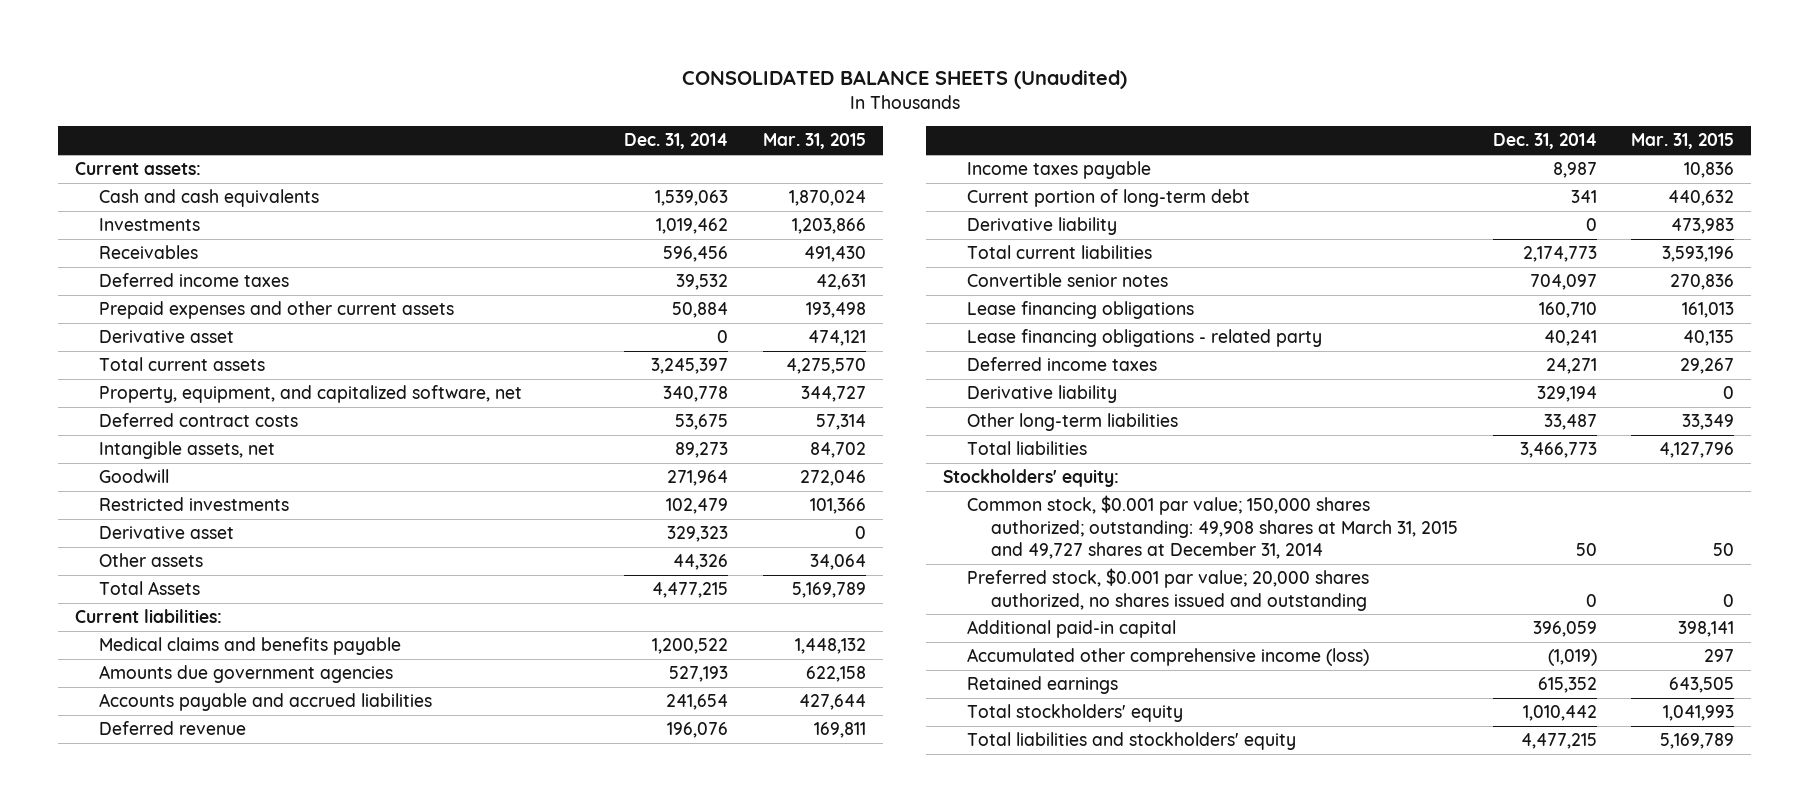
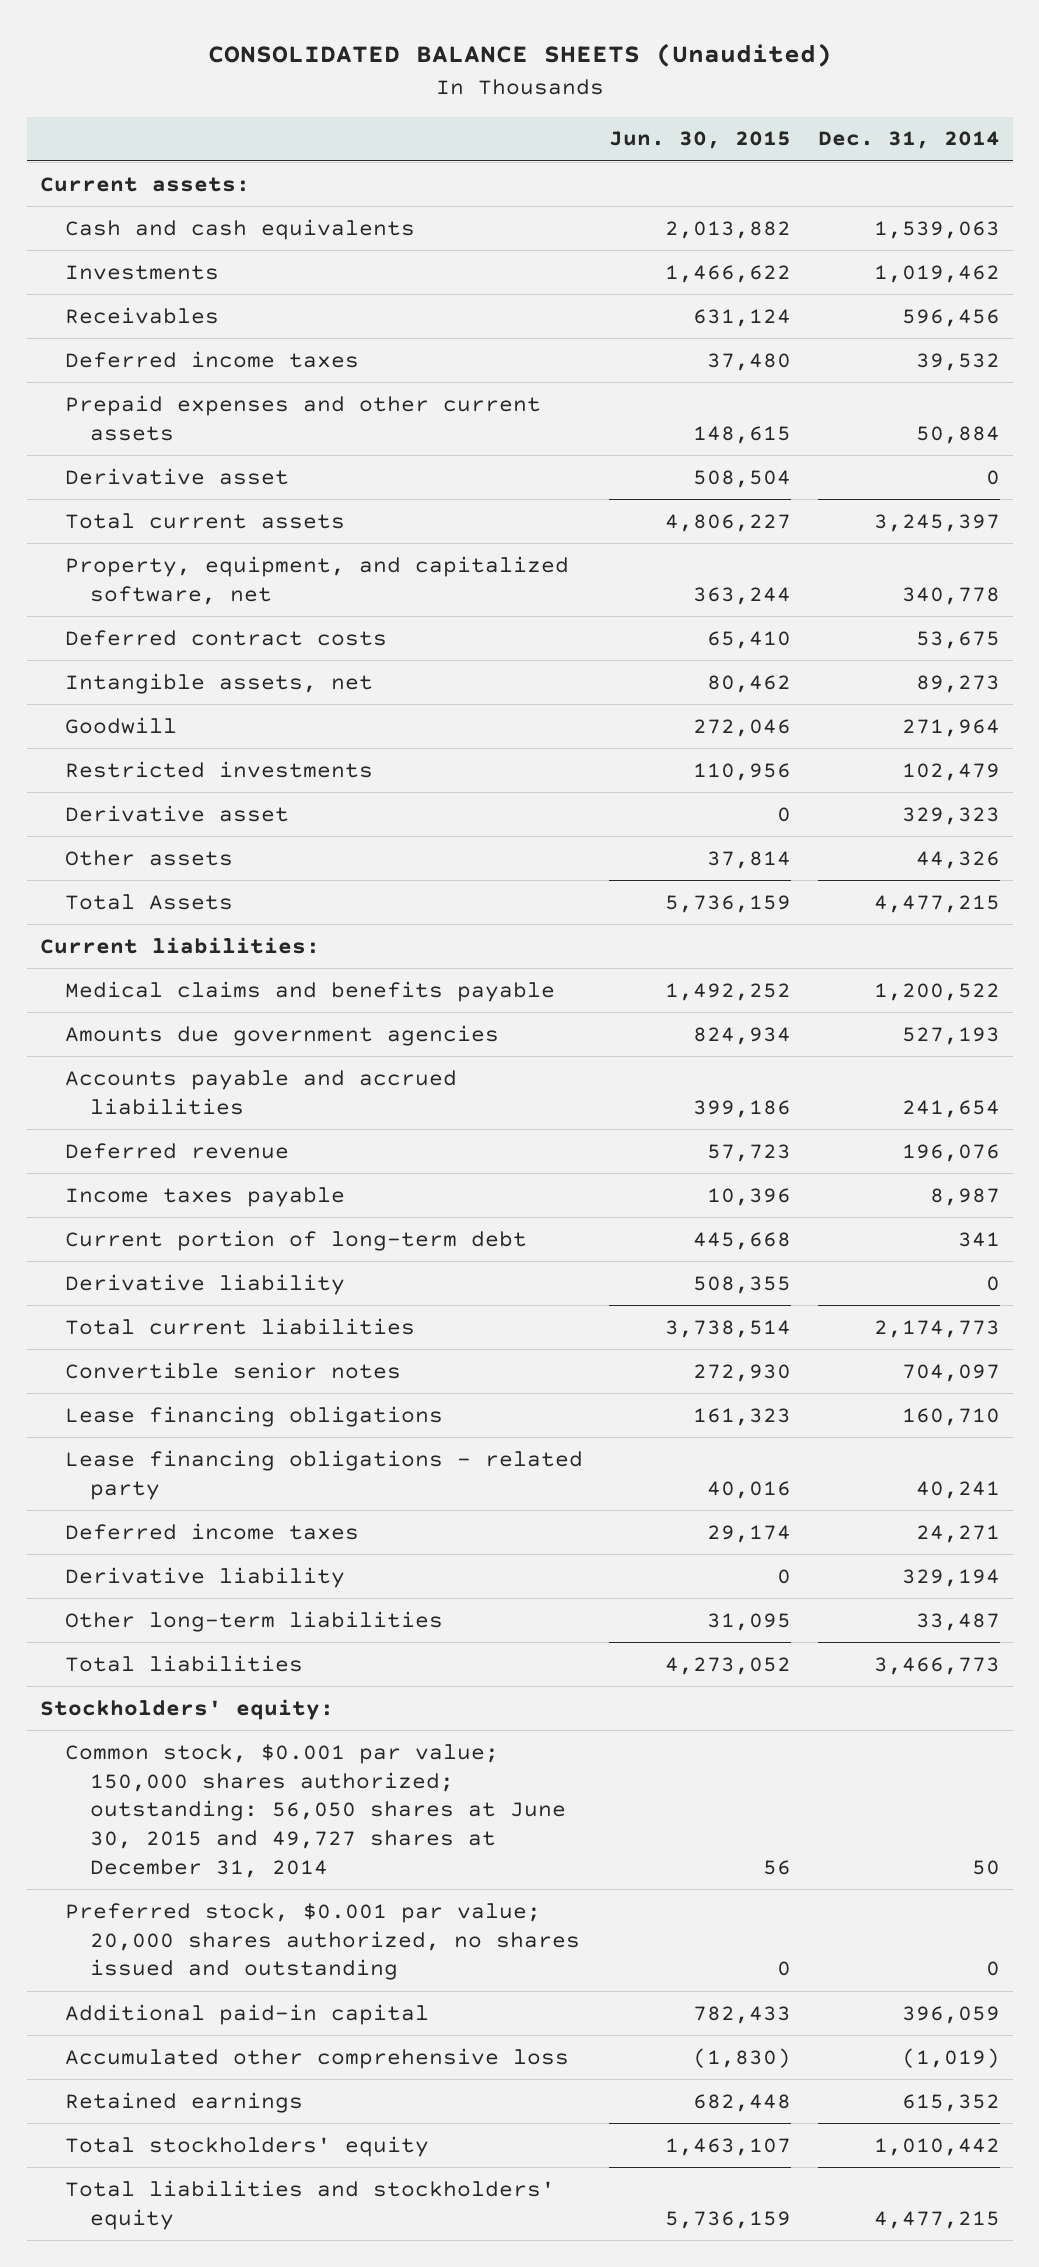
- | Dec. 31, 2014 | Mar. 31, 2015
+ | Jun. 30, 2015 | Dec. 31, 2014
- Common stock, $0.001 par value; 150,000 shares authorized; outstanding: 49,908 shares at March 31, 2015 and 49,727 shares at December 31, 2014 | 50 | 50
+ Common stock, $0.001 par value; 150,000 shares authorized; outstanding: 56,050 shares at June 30, 2015 and 49,727 shares at December 31, 2014 | 56 | 50
- Accumulated other comprehensive income (loss) | (1,019) | 297
+ Accumulated other comprehensive loss | (1,830) | (1,019)

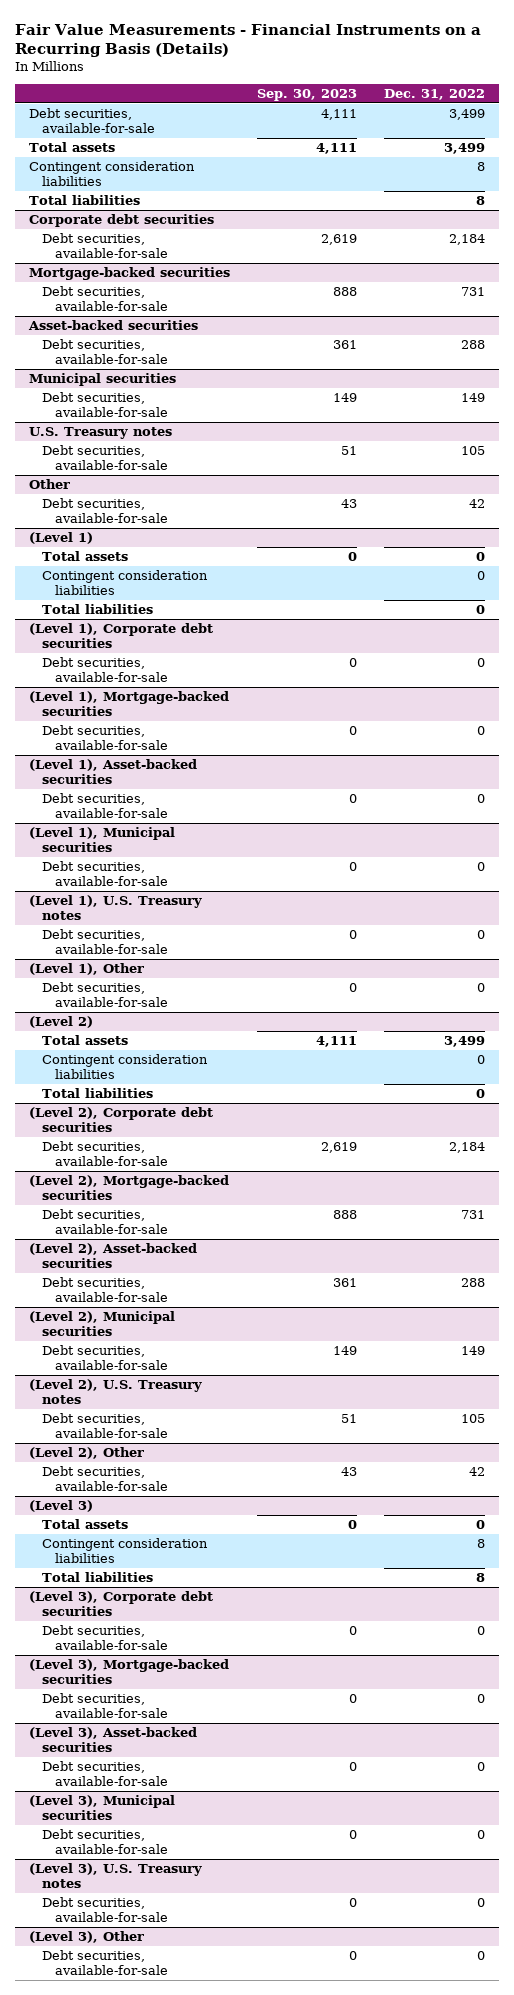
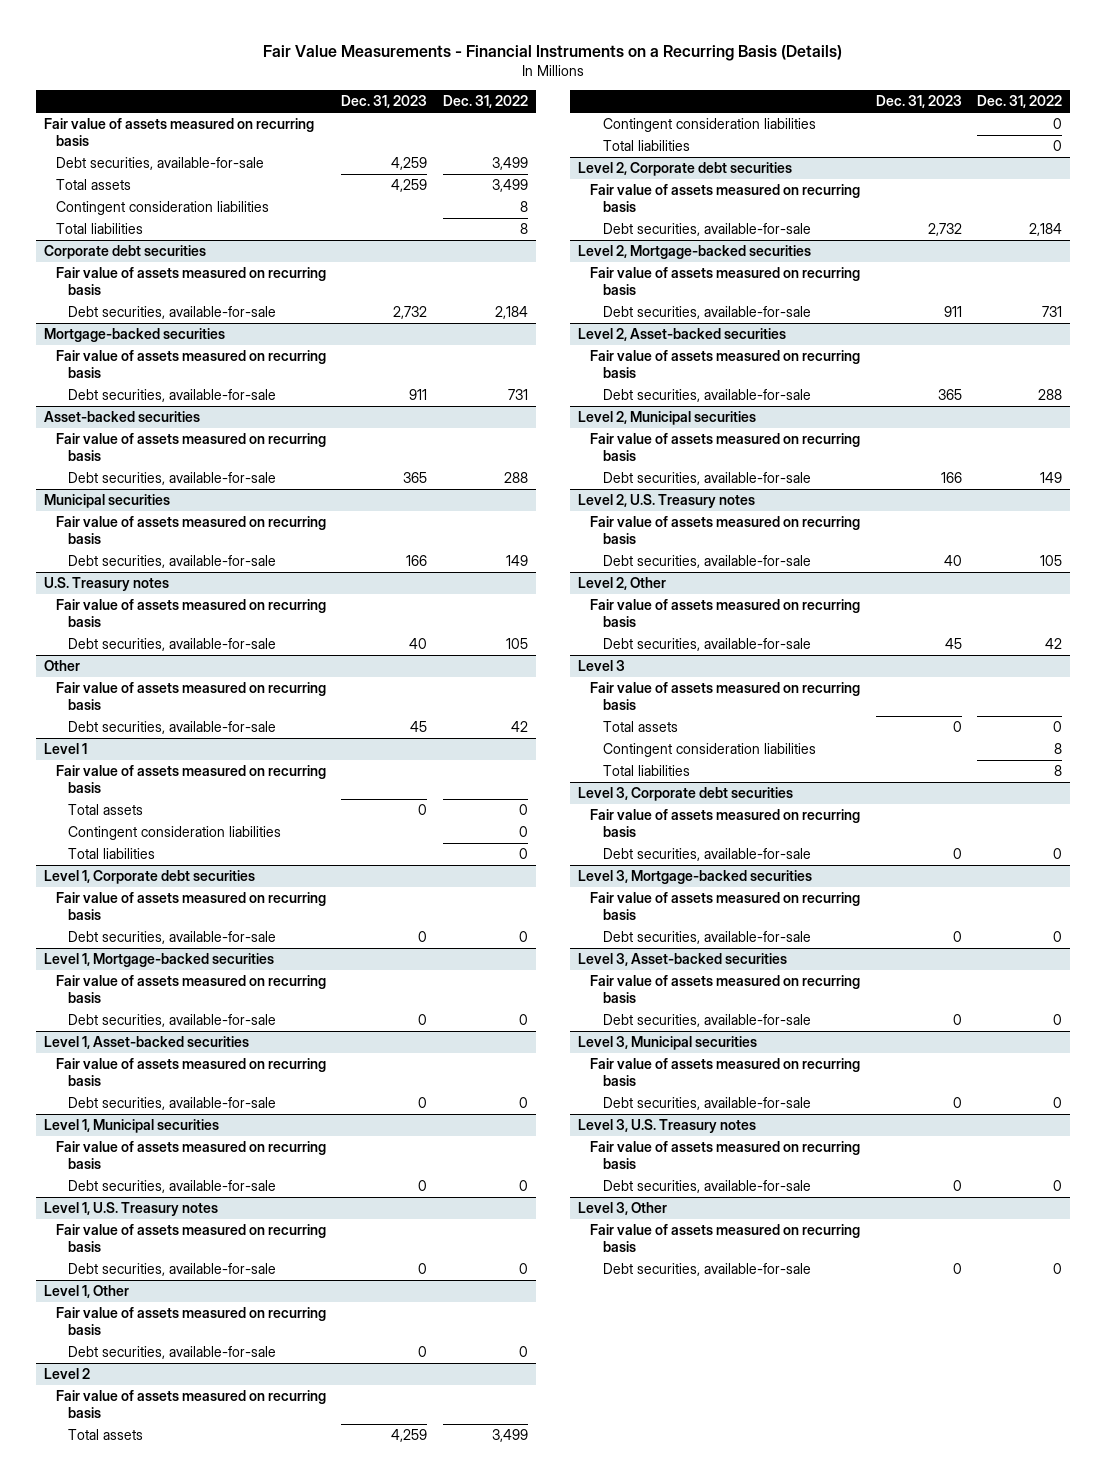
- | Sep. 30, 2023 | Dec. 31, 2022
+ | Dec. 31, 2023 | Dec. 31, 2022
+ Fair value of assets measured on recurring basis
@ Corporate debt securities
+ Fair value of assets measured on recurring basis
@ Mortgage-backed securities
+ Fair value of assets measured on recurring basis
@ Asset-backed securities
+ Fair value of assets measured on recurring basis
@ Municipal securities
+ Fair value of assets measured on recurring basis
@ U.S. Treasury notes
+ Fair value of assets measured on recurring basis
@ Other
+ Fair value of assets measured on recurring basis
- (Level 1)
+ Level 1
+ Fair value of assets measured on recurring basis
- (Level 1), Corporate debt securities
+ Level 1, Corporate debt securities
+ Fair value of assets measured on recurring basis
- (Level 1), Mortgage-backed securities
+ Level 1, Mortgage-backed securities
+ Fair value of assets measured on recurring basis
- (Level 1), Asset-backed securities
+ Level 1, Asset-backed securities
+ Fair value of assets measured on recurring basis
- (Level 1), Municipal securities
+ Level 1, Municipal securities
+ Fair value of assets measured on recurring basis
- (Level 1), U.S. Treasury notes
+ Level 1, U.S. Treasury notes
+ Fair value of assets measured on recurring basis
- (Level 1), Other
+ Level 1, Other
+ Fair value of assets measured on recurring basis
- (Level 2)
+ Level 2
+ Fair value of assets measured on recurring basis
- (Level 2), Corporate debt securities
+ Level 2, Corporate debt securities
+ Fair value of assets measured on recurring basis
- (Level 2), Mortgage-backed securities
+ Level 2, Mortgage-backed securities
+ Fair value of assets measured on recurring basis
- (Level 2), Asset-backed securities
+ Level 2, Asset-backed securities
+ Fair value of assets measured on recurring basis
- (Level 2), Municipal securities
+ Level 2, Municipal securities
+ Fair value of assets measured on recurring basis
- (Level 2), U.S. Treasury notes
+ Level 2, U.S. Treasury notes
+ Fair value of assets measured on recurring basis
- (Level 2), Other
+ Level 2, Other
+ Fair value of assets measured on recurring basis
- (Level 3)
+ Level 3
+ Fair value of assets measured on recurring basis
- (Level 3), Corporate debt securities
+ Level 3, Corporate debt securities
+ Fair value of assets measured on recurring basis
- (Level 3), Mortgage-backed securities
+ Level 3, Mortgage-backed securities
+ Fair value of assets measured on recurring basis
- (Level 3), Asset-backed securities
+ Level 3, Asset-backed securities
+ Fair value of assets measured on recurring basis
- (Level 3), Municipal securities
+ Level 3, Municipal securities
+ Fair value of assets measured on recurring basis
- (Level 3), U.S. Treasury notes
+ Level 3, U.S. Treasury notes
+ Fair value of assets measured on recurring basis
- (Level 3), Other
+ Level 3, Other
+ Fair value of assets measured on recurring basis

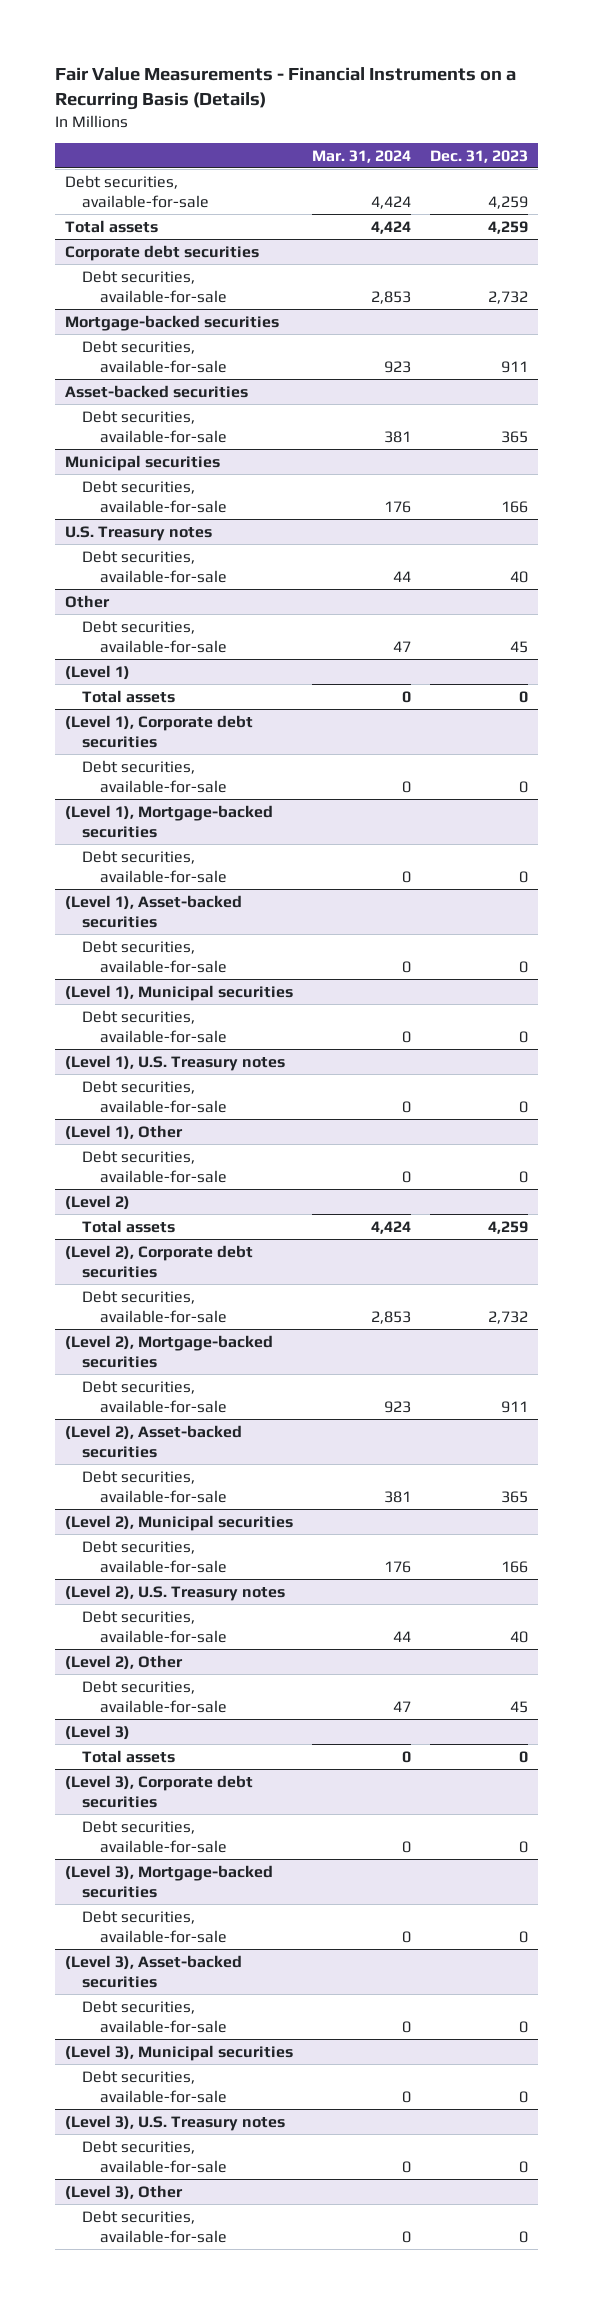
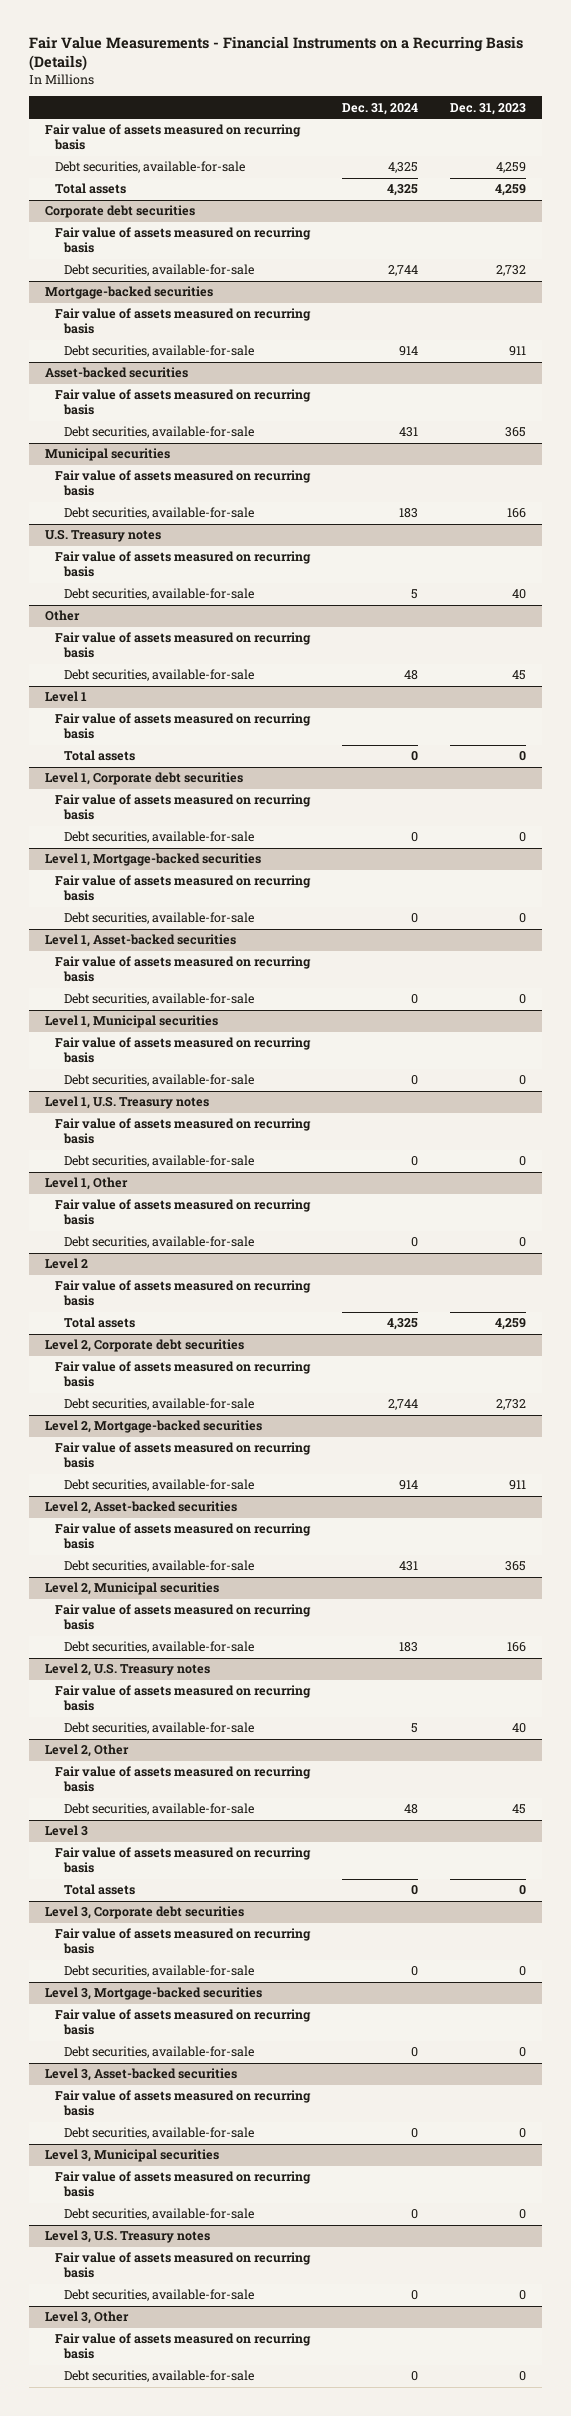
- | Mar. 31, 2024 | Dec. 31, 2023
+ | Dec. 31, 2024 | Dec. 31, 2023
+ Fair value of assets measured on recurring basis
@ Corporate debt securities
+ Fair value of assets measured on recurring basis
@ Mortgage-backed securities
+ Fair value of assets measured on recurring basis
@ Asset-backed securities
+ Fair value of assets measured on recurring basis
@ Municipal securities
+ Fair value of assets measured on recurring basis
@ U.S. Treasury notes
+ Fair value of assets measured on recurring basis
@ Other
+ Fair value of assets measured on recurring basis
- (Level 1)
+ Level 1
+ Fair value of assets measured on recurring basis
- (Level 1), Corporate debt securities
+ Level 1, Corporate debt securities
+ Fair value of assets measured on recurring basis
- (Level 1), Mortgage-backed securities
+ Level 1, Mortgage-backed securities
+ Fair value of assets measured on recurring basis
- (Level 1), Asset-backed securities
+ Level 1, Asset-backed securities
+ Fair value of assets measured on recurring basis
- (Level 1), Municipal securities
+ Level 1, Municipal securities
+ Fair value of assets measured on recurring basis
- (Level 1), U.S. Treasury notes
+ Level 1, U.S. Treasury notes
+ Fair value of assets measured on recurring basis
- (Level 1), Other
+ Level 1, Other
+ Fair value of assets measured on recurring basis
- (Level 2)
+ Level 2
+ Fair value of assets measured on recurring basis
- (Level 2), Corporate debt securities
+ Level 2, Corporate debt securities
+ Fair value of assets measured on recurring basis
- (Level 2), Mortgage-backed securities
+ Level 2, Mortgage-backed securities
+ Fair value of assets measured on recurring basis
- (Level 2), Asset-backed securities
+ Level 2, Asset-backed securities
+ Fair value of assets measured on recurring basis
- (Level 2), Municipal securities
+ Level 2, Municipal securities
+ Fair value of assets measured on recurring basis
- (Level 2), U.S. Treasury notes
+ Level 2, U.S. Treasury notes
+ Fair value of assets measured on recurring basis
- (Level 2), Other
+ Level 2, Other
+ Fair value of assets measured on recurring basis
- (Level 3)
+ Level 3
+ Fair value of assets measured on recurring basis
- (Level 3), Corporate debt securities
+ Level 3, Corporate debt securities
+ Fair value of assets measured on recurring basis
- (Level 3), Mortgage-backed securities
+ Level 3, Mortgage-backed securities
+ Fair value of assets measured on recurring basis
- (Level 3), Asset-backed securities
+ Level 3, Asset-backed securities
+ Fair value of assets measured on recurring basis
- (Level 3), Municipal securities
+ Level 3, Municipal securities
+ Fair value of assets measured on recurring basis
- (Level 3), U.S. Treasury notes
+ Level 3, U.S. Treasury notes
+ Fair value of assets measured on recurring basis
- (Level 3), Other
+ Level 3, Other
+ Fair value of assets measured on recurring basis

